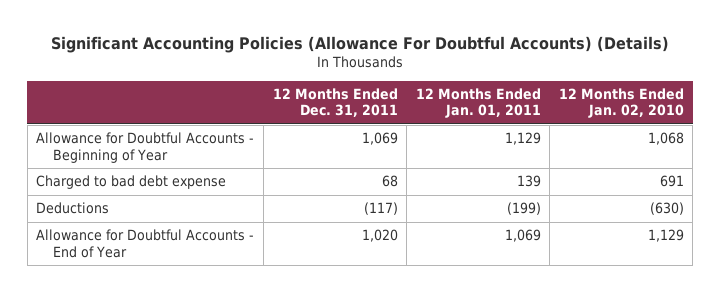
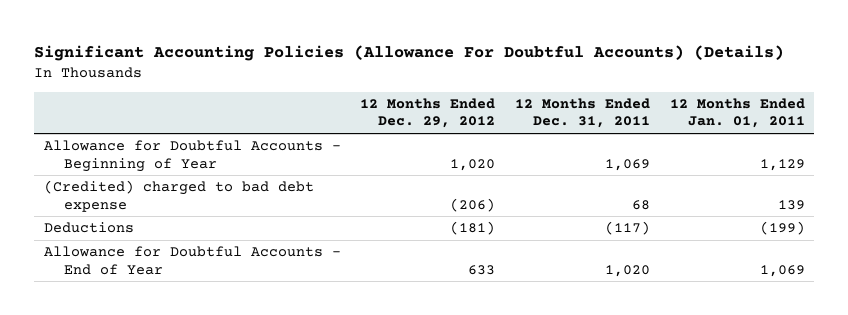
- | 12 Months Ended Dec. 31, 2011 | 12 Months Ended Jan. 01, 2011 | 12 Months Ended Jan. 02, 2010
+ | 12 Months Ended Dec. 29, 2012 | 12 Months Ended Dec. 31, 2011 | 12 Months Ended Jan. 01, 2011
- Charged to bad debt expense | 68 | 139 | 691
+ (Credited) charged to bad debt expense | (206) | 68 | 139

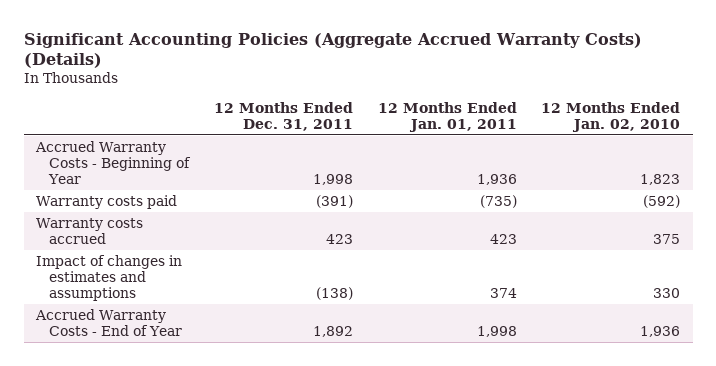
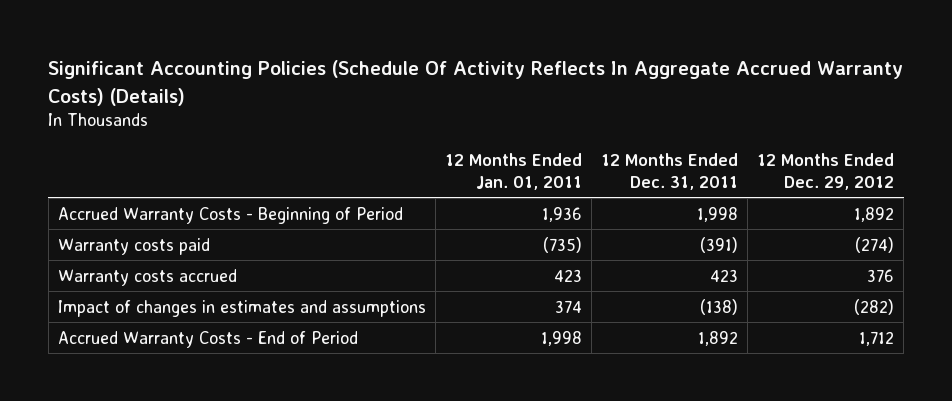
- Significant Accounting Policies (Aggregate Accrued Warranty Costs) (Details)
+ Significant Accounting Policies (Schedule Of Activity Reflects In Aggregate Accrued Warranty Costs) (Details)
- | 12 Months Ended Dec. 31, 2011 | 12 Months Ended Jan. 01, 2011 | 12 Months Ended Jan. 02, 2010
+ | 12 Months Ended Jan. 01, 2011 | 12 Months Ended Dec. 31, 2011 | 12 Months Ended Dec. 29, 2012
- Accrued Warranty Costs - Beginning of Year | 1,998 | 1,936 | 1,823
+ Accrued Warranty Costs - Beginning of Period | 1,936 | 1,998 | 1,892
- Accrued Warranty Costs - End of Year | 1,892 | 1,998 | 1,936
+ Accrued Warranty Costs - End of Period | 1,998 | 1,892 | 1,712

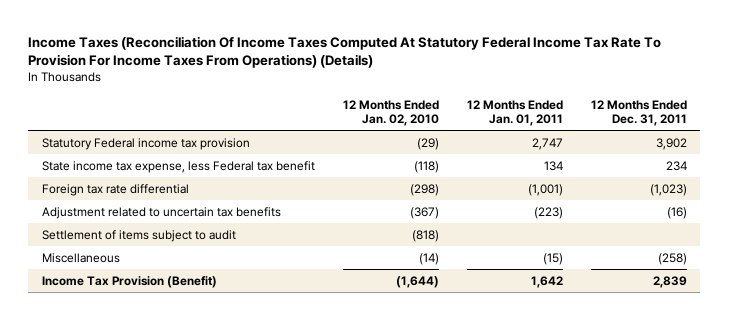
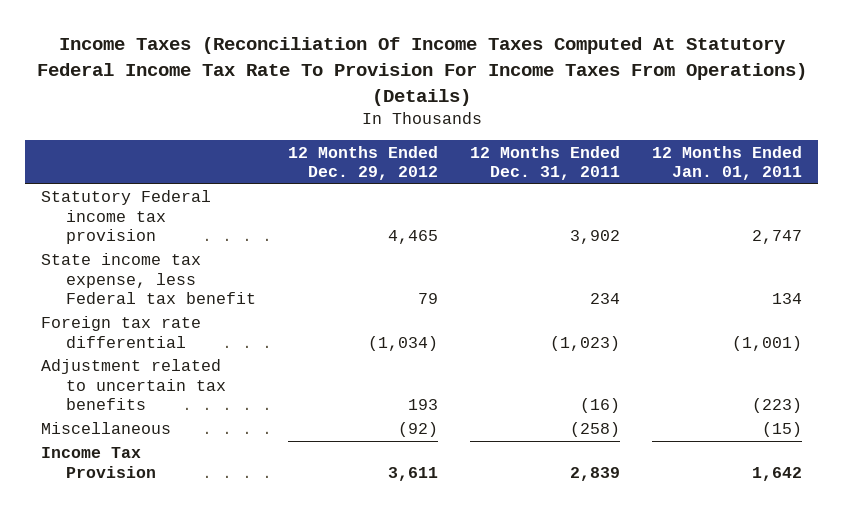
- | 12 Months Ended Jan. 02, 2010 | 12 Months Ended Jan. 01, 2011 | 12 Months Ended Dec. 31, 2011
+ | 12 Months Ended Dec. 29, 2012 | 12 Months Ended Dec. 31, 2011 | 12 Months Ended Jan. 01, 2011
- Settlement of items subject to audit | (818) | |
- Income Tax Provision (Benefit) | (1,644) | 1,642 | 2,839
+ Income Tax Provision | 3,611 | 2,839 | 1,642

